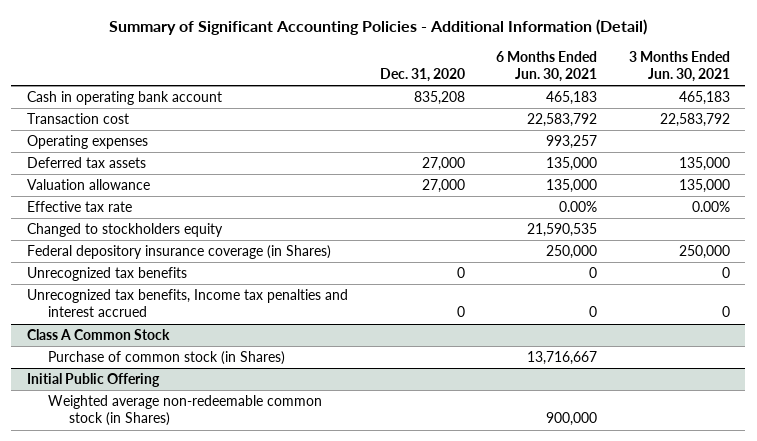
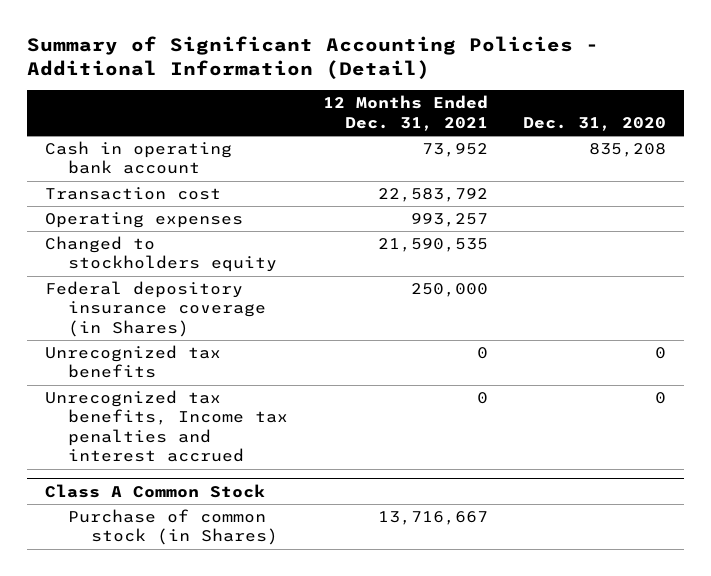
- | Dec. 31, 2020 | 6 Months Ended Jun. 30, 2021 | 3 Months Ended Jun. 30, 2021
+ | 12 Months Ended Dec. 31, 2021 | Dec. 31, 2020
- Deferred tax assets | 27,000 | 135,000 | 135,000
- Valuation allowance | 27,000 | 135,000 | 135,000
- Effective tax rate | | 0.00% | 0.00%
- Initial Public Offering
- Weighted average non-redeemable common stock (in Shares) | | 900,000 |

